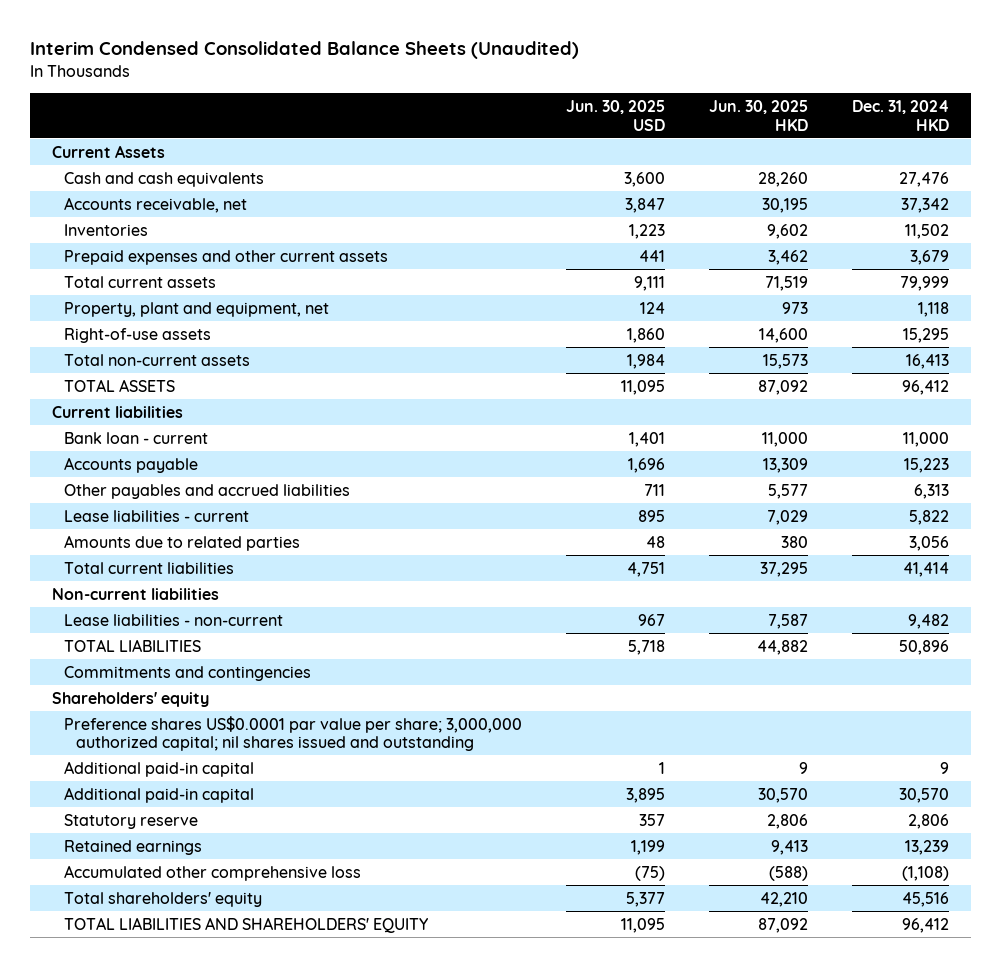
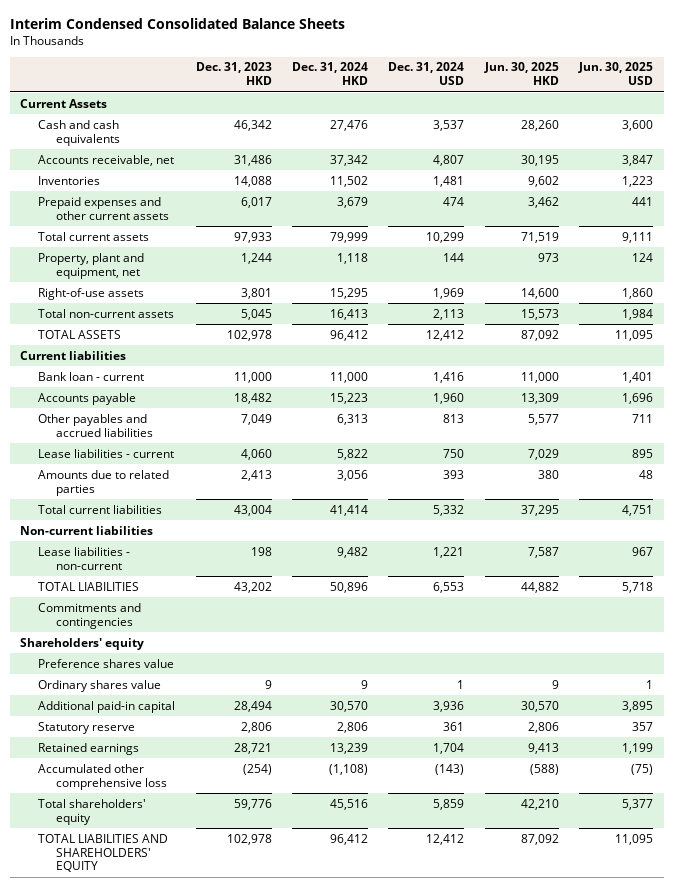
- Interim Condensed Consolidated Balance Sheets (Unaudited)
+ Interim Condensed Consolidated Balance Sheets
- | Jun. 30, 2025 USD | Jun. 30, 2025 HKD | Dec. 31, 2024 HKD
+ | Dec. 31, 2023 HKD | Dec. 31, 2024 HKD | Dec. 31, 2024 USD | Jun. 30, 2025 HKD | Jun. 30, 2025 USD
- Preference shares US$0.0001 par value per share; 3,000,000 authorized capital; nil shares issued and outstanding
- Additional paid-in capital | 1 | 9 | 9
+ Preference shares value
+ Ordinary shares value | 9 | 9 | 1 | 9 | 1

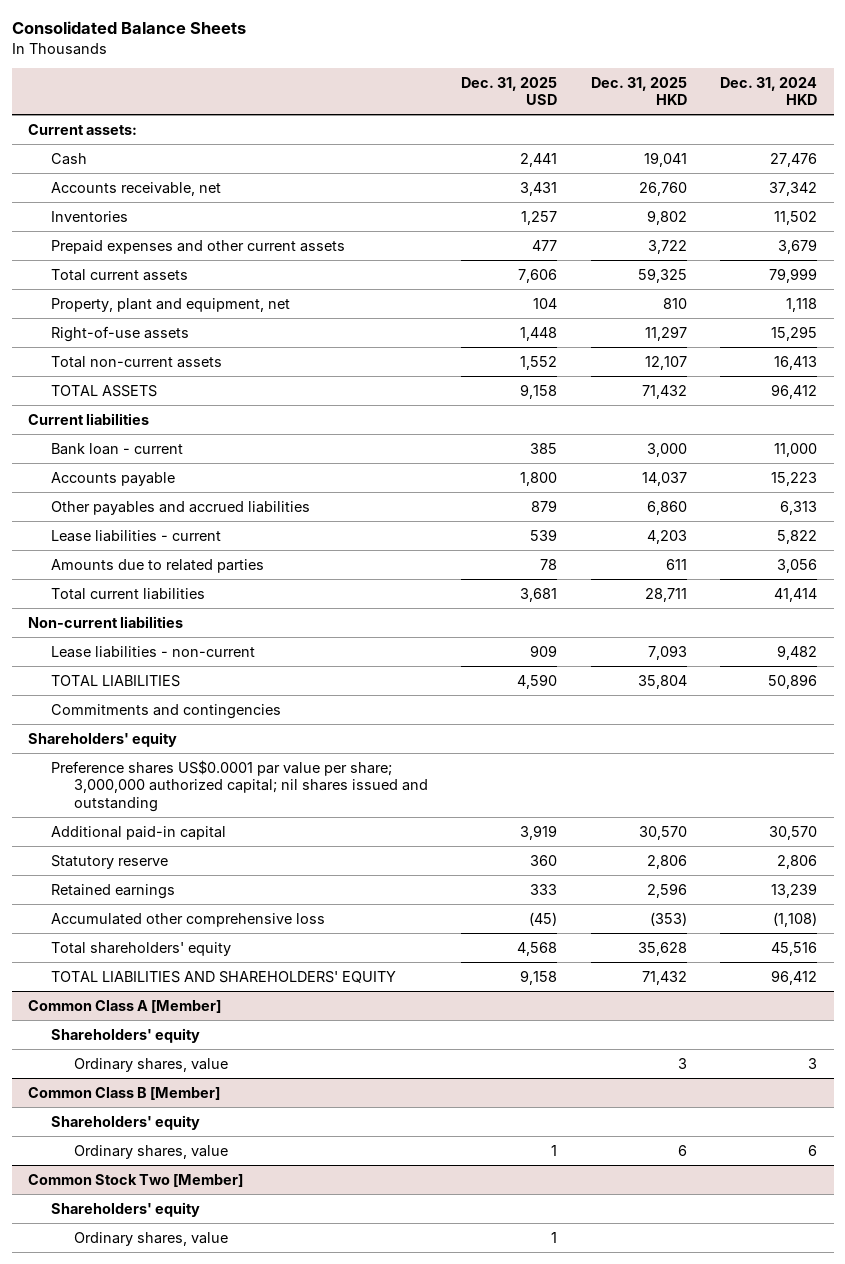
- Interim Condensed Consolidated Balance Sheets
+ Consolidated Balance Sheets
- | Dec. 31, 2023 HKD | Dec. 31, 2024 HKD | Dec. 31, 2024 USD | Jun. 30, 2025 HKD | Jun. 30, 2025 USD
+ | Dec. 31, 2025 USD | Dec. 31, 2025 HKD | Dec. 31, 2024 HKD
- Current Assets
- Cash and cash equivalents | 46,342 | 27,476 | 3,537 | 28,260 | 3,600
+ Current assets:
+ Cash | 2,441 | 19,041 | 27,476
- Preference shares value
- Ordinary shares value | 9 | 9 | 1 | 9 | 1
+ Preference shares US$0.0001 par value per share; 3,000,000 authorized capital; nil shares issued and outstanding
+ Common Class A [Member]
+ Shareholders' equity
+ Ordinary shares, value | | 3 | 3
+ Common Class B [Member]
+ Shareholders' equity
+ Ordinary shares, value | 1 | 6 | 6
+ Common Stock Two [Member]
+ Shareholders' equity
+ Ordinary shares, value | 1 | |

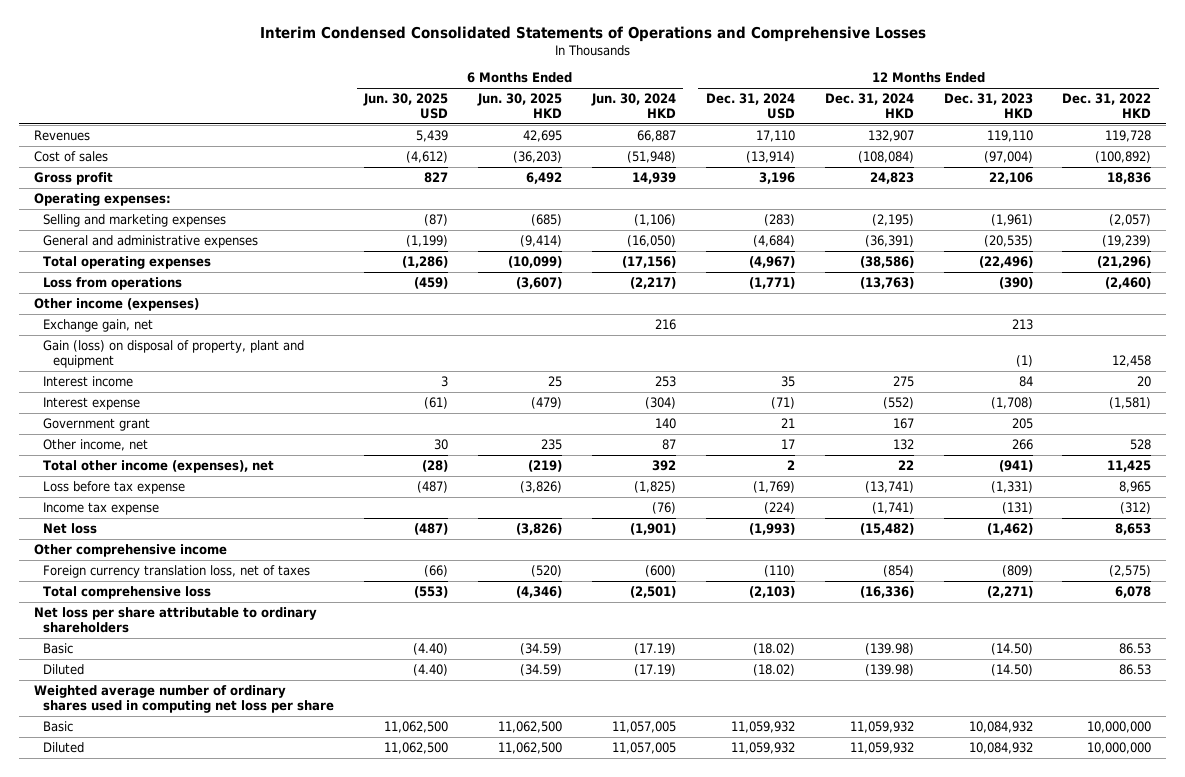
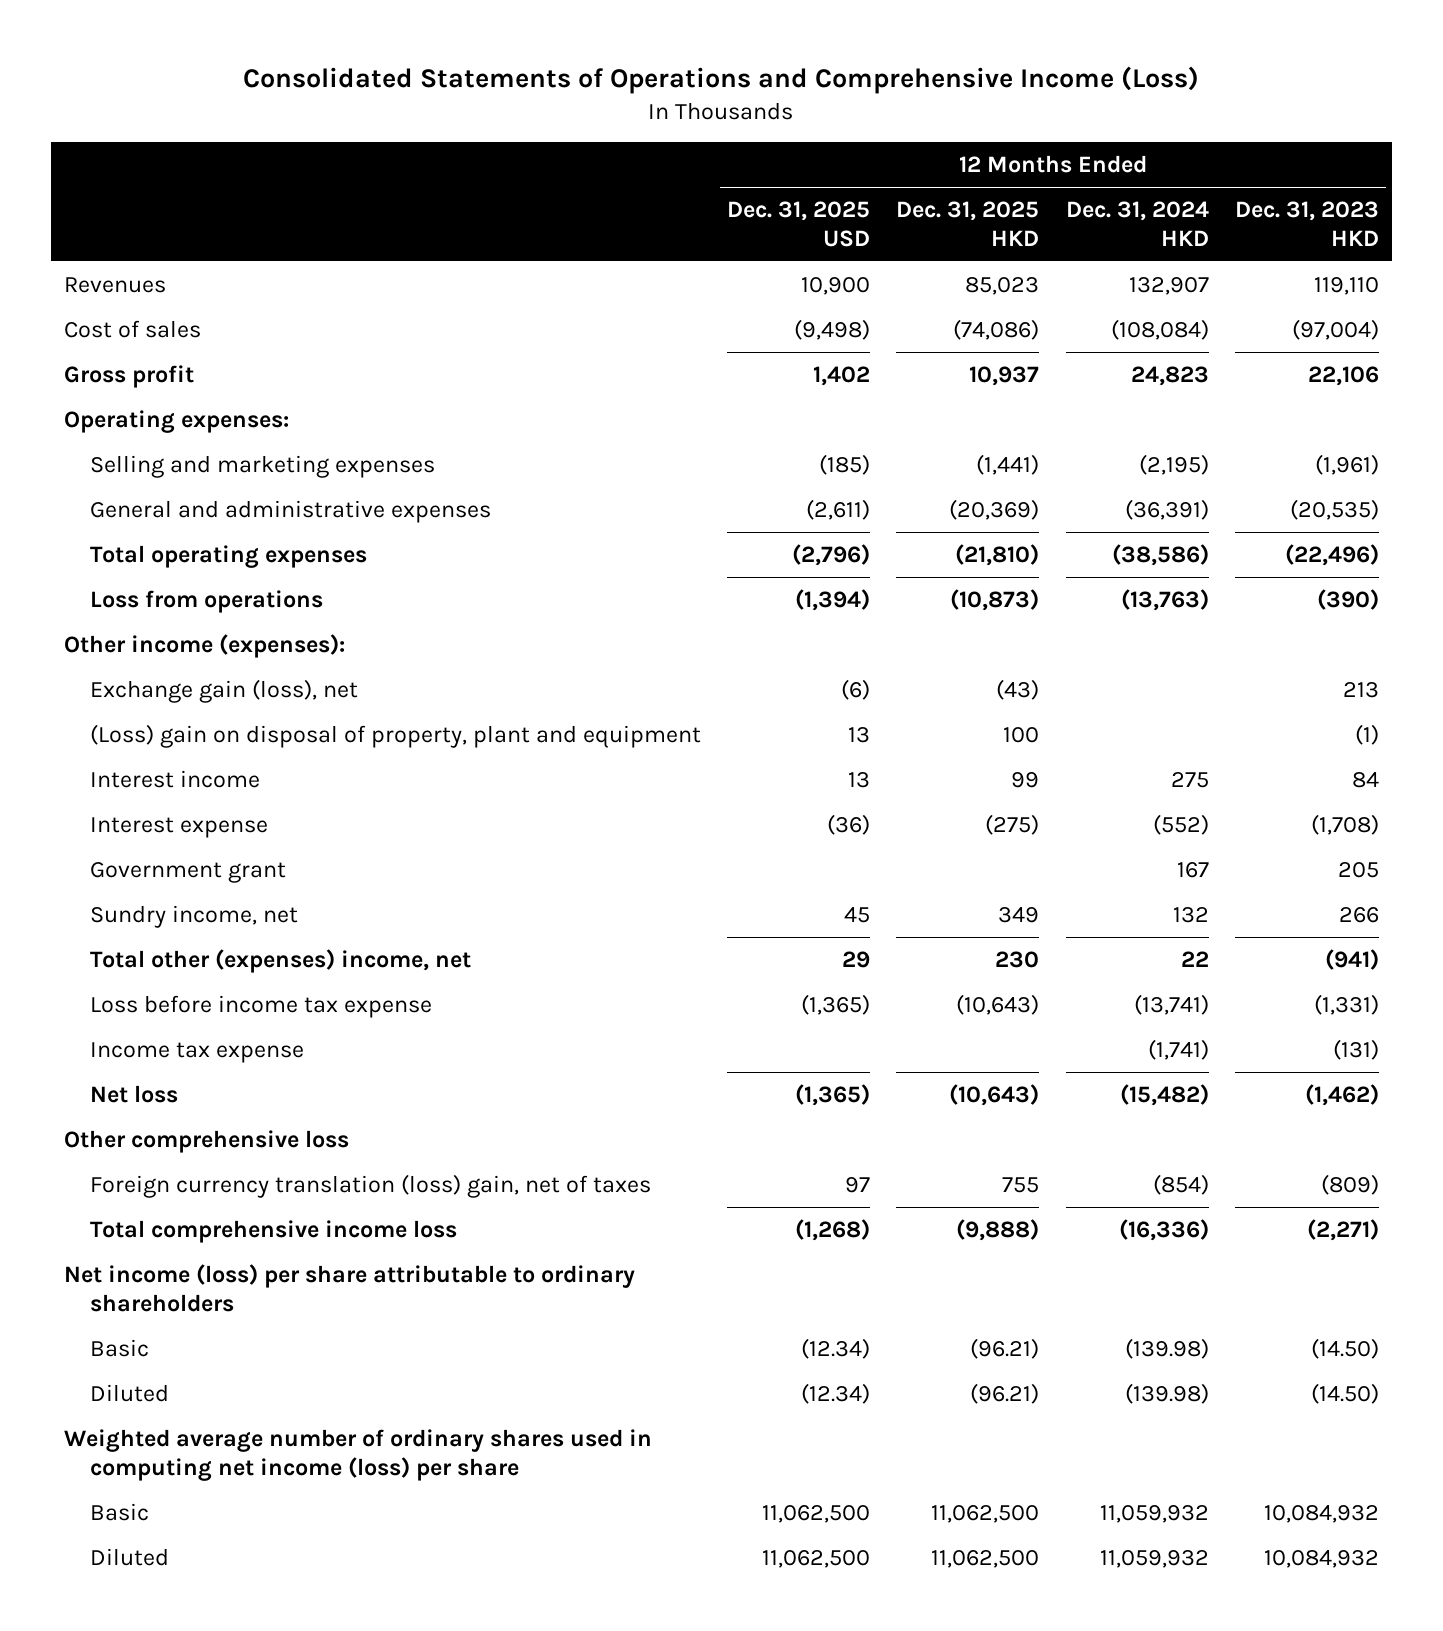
- Interim Condensed Consolidated Statements of Operations and Comprehensive Losses
+ Consolidated Statements of Operations and Comprehensive Income (Loss)
- | 6 Months Ended Jun. 30, 2025 USD | 6 Months Ended Jun. 30, 2025 HKD | 6 Months Ended Jun. 30, 2024 HKD | 12 Months Ended Dec. 31, 2024 USD | 12 Months Ended Dec. 31, 2024 HKD | 12 Months Ended Dec. 31, 2023 HKD | 12 Months Ended Dec. 31, 2022 HKD
+ | 12 Months Ended Dec. 31, 2025 USD | 12 Months Ended Dec. 31, 2025 HKD | 12 Months Ended Dec. 31, 2024 HKD | 12 Months Ended Dec. 31, 2023 HKD
- Other income (expenses)
- Exchange gain, net | | | 216 | | | 213 |
- Gain (loss) on disposal of property, plant and equipment | | | | | | (1) | 12,458
+ Other income (expenses):
+ Exchange gain (loss), net | (6) | (43) | | 213
+ (Loss) gain on disposal of property, plant and equipment | 13 | 100 | | (1)
- Other income, net | 30 | 235 | 87 | 17 | 132 | 266 | 528
- Total other income (expenses), net | (28) | (219) | 392 | 2 | 22 | (941) | 11,425
- Loss before tax expense | (487) | (3,826) | (1,825) | (1,769) | (13,741) | (1,331) | 8,965
+ Sundry income, net | 45 | 349 | 132 | 266
+ Total other (expenses) income, net | 29 | 230 | 22 | (941)
+ Loss before income tax expense | (1,365) | (10,643) | (13,741) | (1,331)
- Other comprehensive income
- Foreign currency translation loss, net of taxes | (66) | (520) | (600) | (110) | (854) | (809) | (2,575)
- Total comprehensive loss | (553) | (4,346) | (2,501) | (2,103) | (16,336) | (2,271) | 6,078
- Net loss per share attributable to ordinary shareholders
+ Other comprehensive loss
+ Foreign currency translation (loss) gain, net of taxes | 97 | 755 | (854) | (809)
+ Total comprehensive income loss | (1,268) | (9,888) | (16,336) | (2,271)
+ Net income (loss) per share attributable to ordinary shareholders
- Weighted average number of ordinary shares used in computing net loss per share
+ Weighted average number of ordinary shares used in computing net income (loss) per share

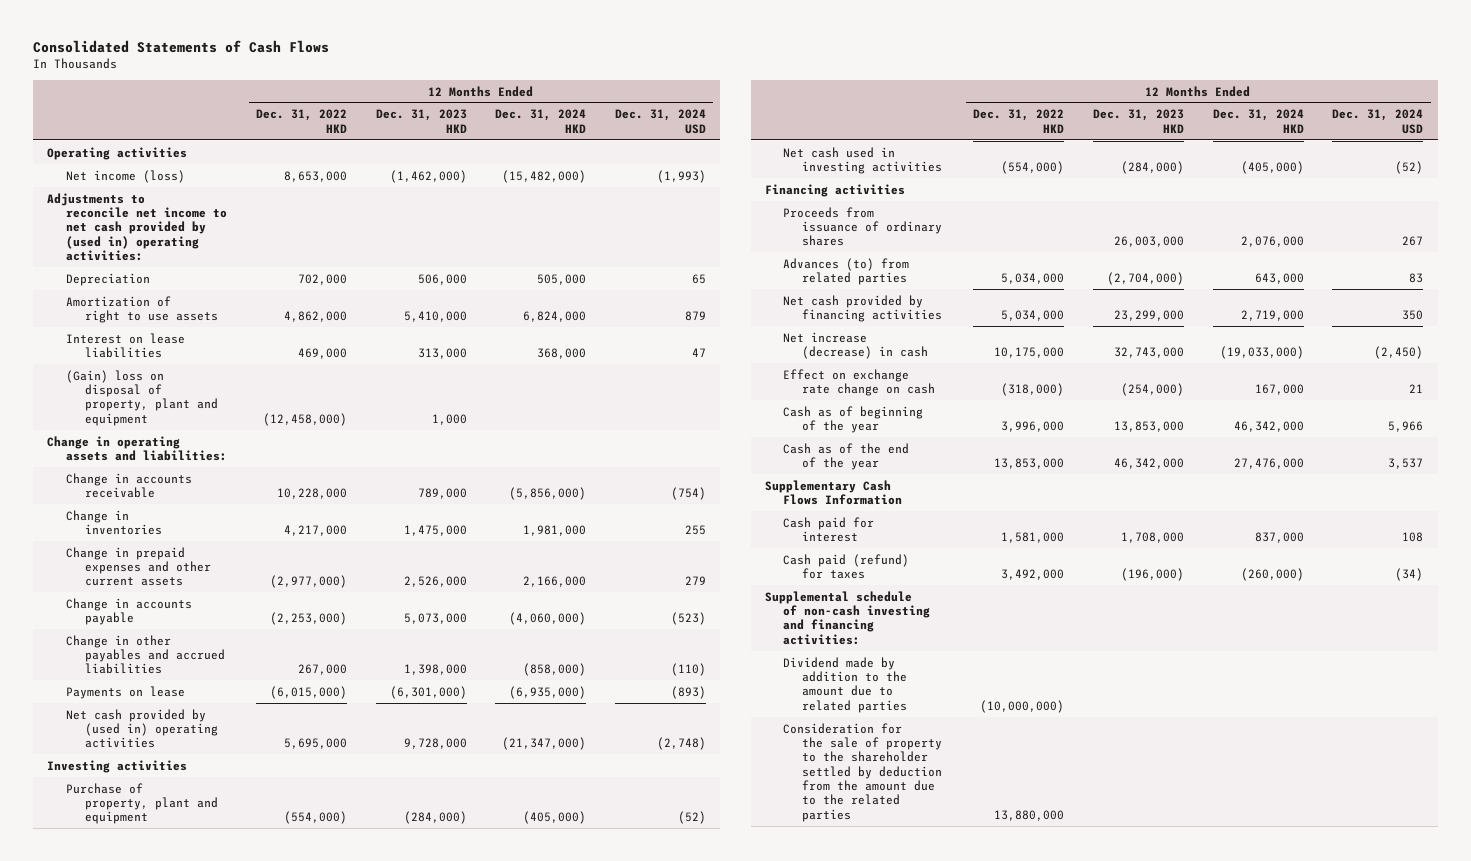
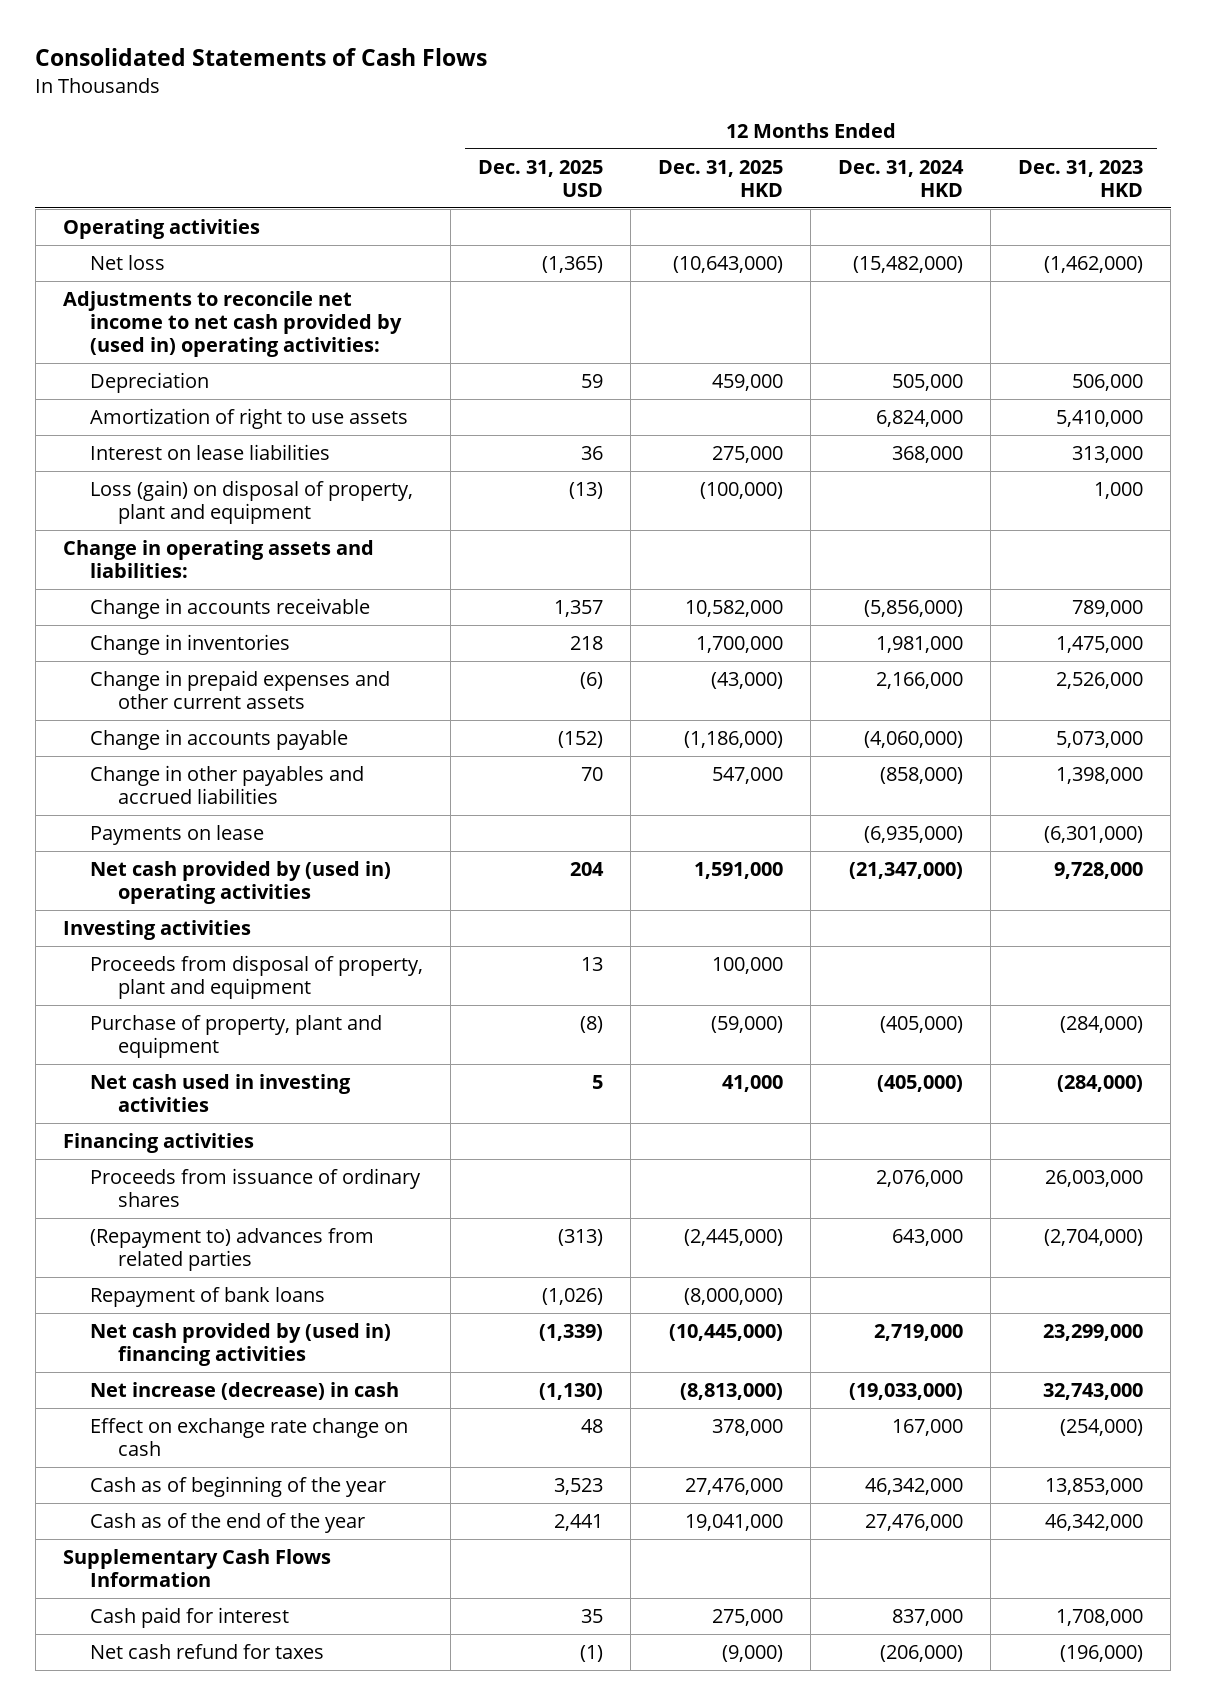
- | 12 Months Ended Dec. 31, 2022 HKD | 12 Months Ended Dec. 31, 2023 HKD | 12 Months Ended Dec. 31, 2024 HKD | 12 Months Ended Dec. 31, 2024 USD
+ | 12 Months Ended Dec. 31, 2025 USD | 12 Months Ended Dec. 31, 2025 HKD | 12 Months Ended Dec. 31, 2024 HKD | 12 Months Ended Dec. 31, 2023 HKD
- Net income (loss) | 8,653,000 | (1,462,000) | (15,482,000) | (1,993)
+ Net loss | (1,365) | (10,643,000) | (15,482,000) | (1,462,000)
- (Gain) loss on disposal of property, plant and equipment | (12,458,000) | 1,000 | |
+ Loss (gain) on disposal of property, plant and equipment | (13) | (100,000) | | 1,000
+ Proceeds from disposal of property, plant and equipment | 13 | 100,000 | |
- Advances (to) from related parties | 5,034,000 | (2,704,000) | 643,000 | 83
- Net cash provided by financing activities | 5,034,000 | 23,299,000 | 2,719,000 | 350
+ (Repayment to) advances from related parties | (313) | (2,445,000) | 643,000 | (2,704,000)
+ Repayment of bank loans | (1,026) | (8,000,000) | |
+ Net cash provided by (used in) financing activities | (1,339) | (10,445,000) | 2,719,000 | 23,299,000
- Cash paid (refund) for taxes | 3,492,000 | (196,000) | (260,000) | (34)
- Supplemental schedule of non-cash investing and financing activities:
- Dividend made by addition to the amount due to related parties | (10,000,000) | | |
- Consideration for the sale of property to the shareholder settled by deduction from the amount due to the related parties | 13,880,000 | | |
+ Net cash refund for taxes | (1) | (9,000) | (206,000) | (196,000)

